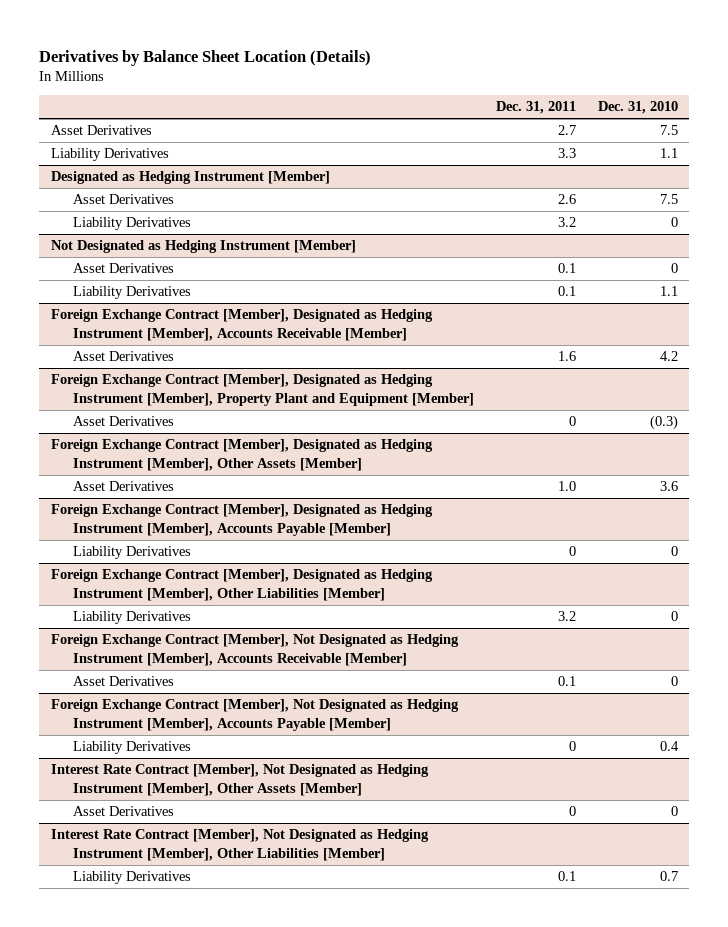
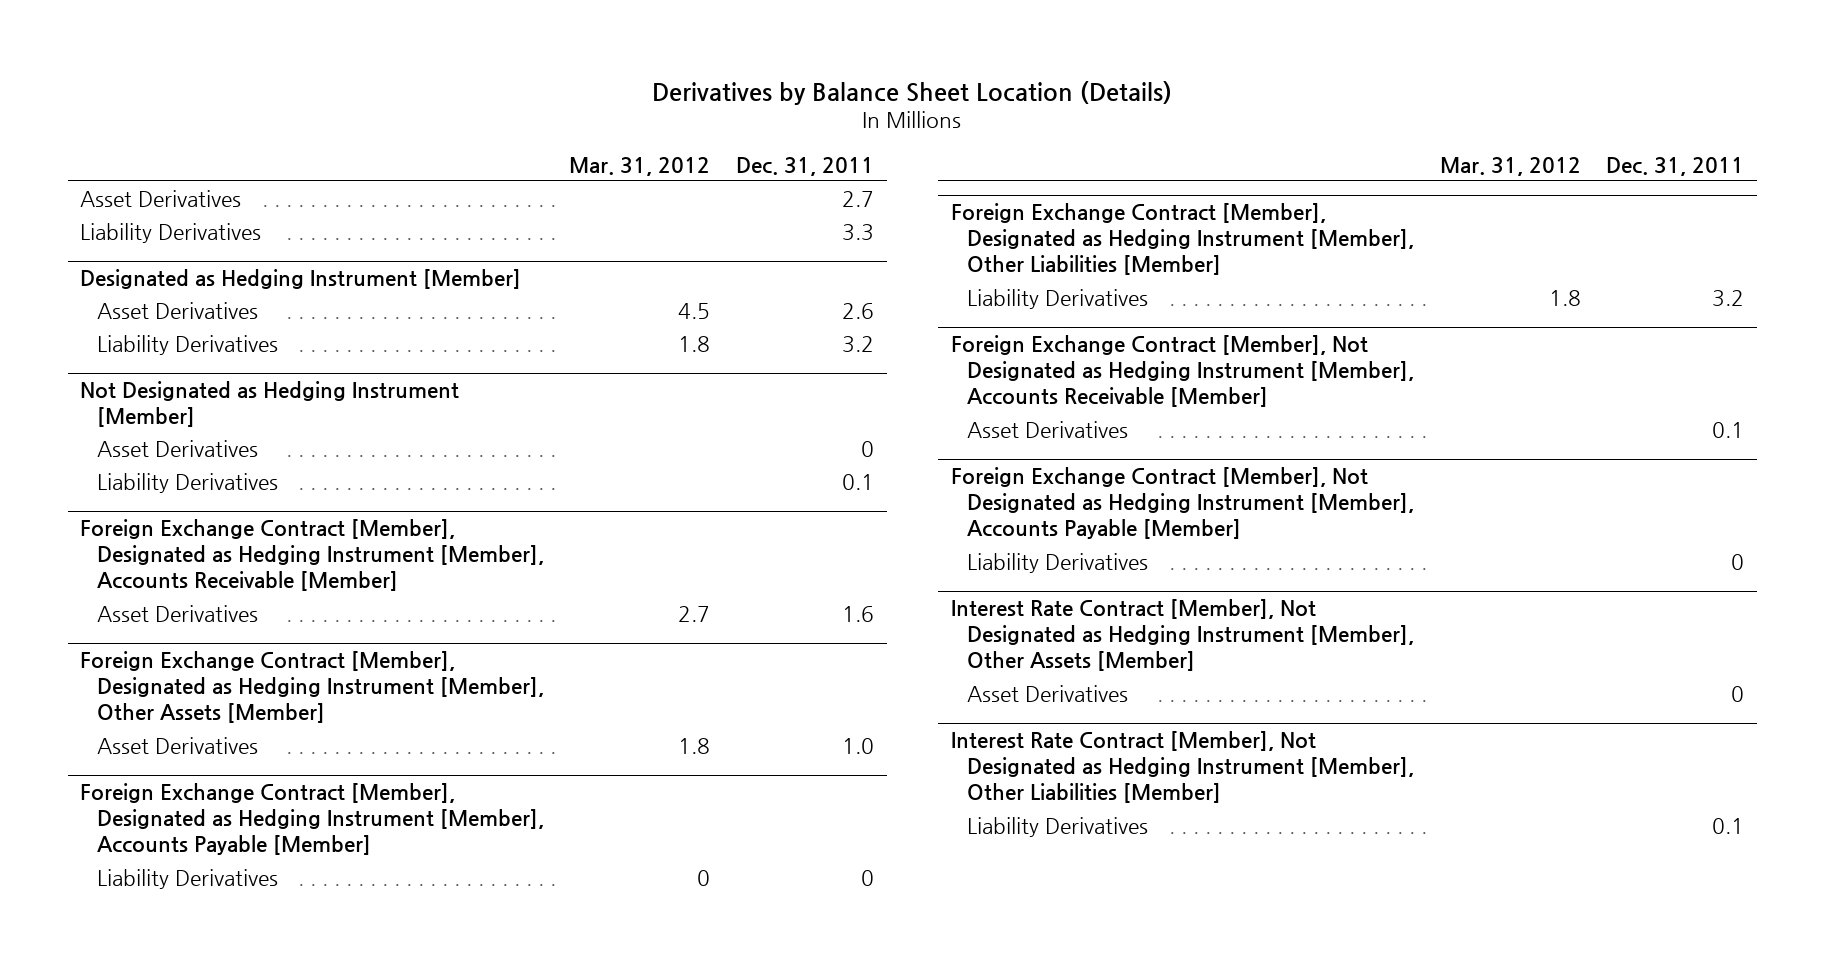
- | Dec. 31, 2011 | Dec. 31, 2010
+ | Mar. 31, 2012 | Dec. 31, 2011
@ Not Designated as Hedging Instrument [Member]
- Asset Derivatives | 0.1 | 0
+ Asset Derivatives | | 0
- Foreign Exchange Contract [Member], Designated as Hedging Instrument [Member], Property Plant and Equipment [Member]
- Asset Derivatives | 0 | (0.3)

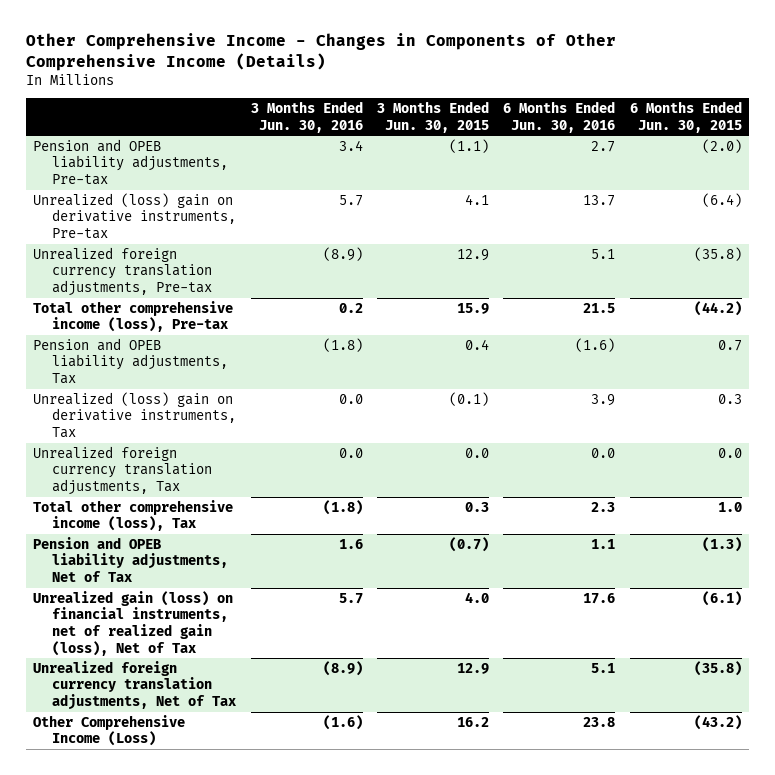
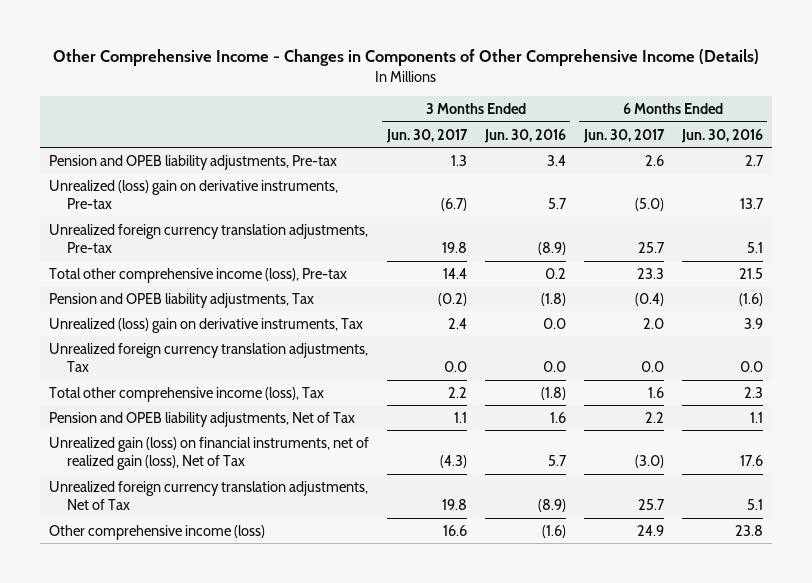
- | 3 Months Ended Jun. 30, 2016 | 3 Months Ended Jun. 30, 2015 | 6 Months Ended Jun. 30, 2016 | 6 Months Ended Jun. 30, 2015
+ | 3 Months Ended Jun. 30, 2017 | 3 Months Ended Jun. 30, 2016 | 6 Months Ended Jun. 30, 2017 | 6 Months Ended Jun. 30, 2016
- Other Comprehensive Income (Loss) | (1.6) | 16.2 | 23.8 | (43.2)
+ Other comprehensive income (loss) | 16.6 | (1.6) | 24.9 | 23.8

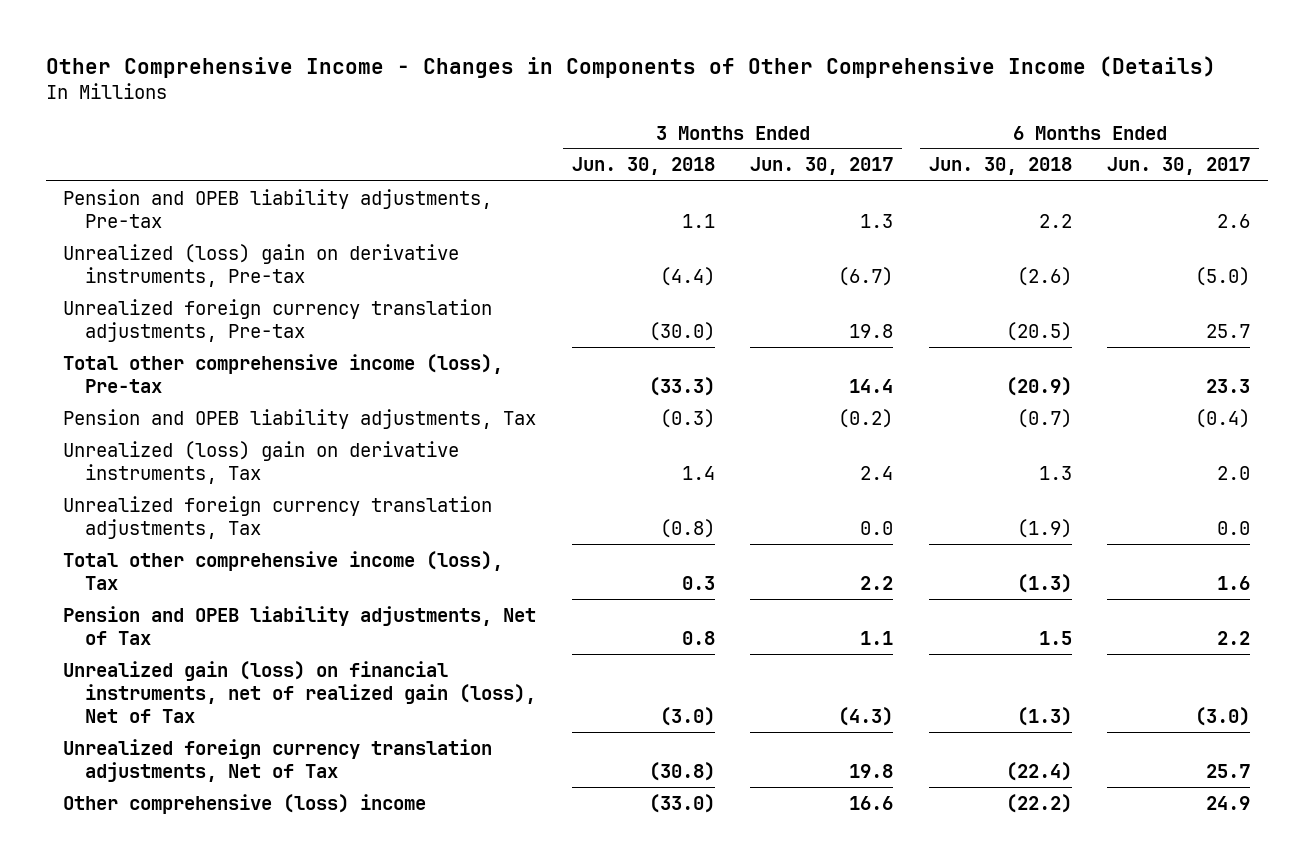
- | 3 Months Ended Jun. 30, 2017 | 3 Months Ended Jun. 30, 2016 | 6 Months Ended Jun. 30, 2017 | 6 Months Ended Jun. 30, 2016
+ | 3 Months Ended Jun. 30, 2018 | 3 Months Ended Jun. 30, 2017 | 6 Months Ended Jun. 30, 2018 | 6 Months Ended Jun. 30, 2017
- Other comprehensive income (loss) | 16.6 | (1.6) | 24.9 | 23.8
+ Other comprehensive (loss) income | (33.0) | 16.6 | (22.2) | 24.9

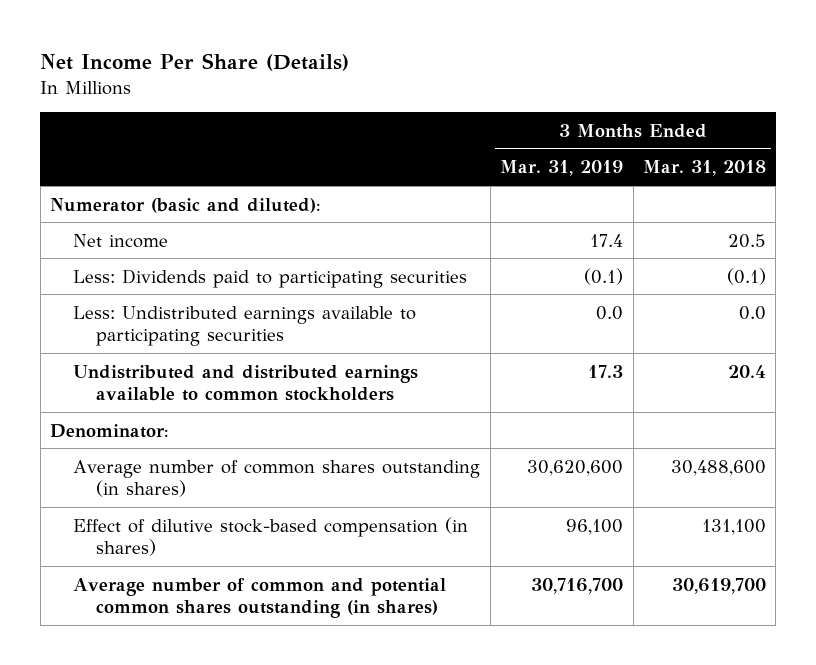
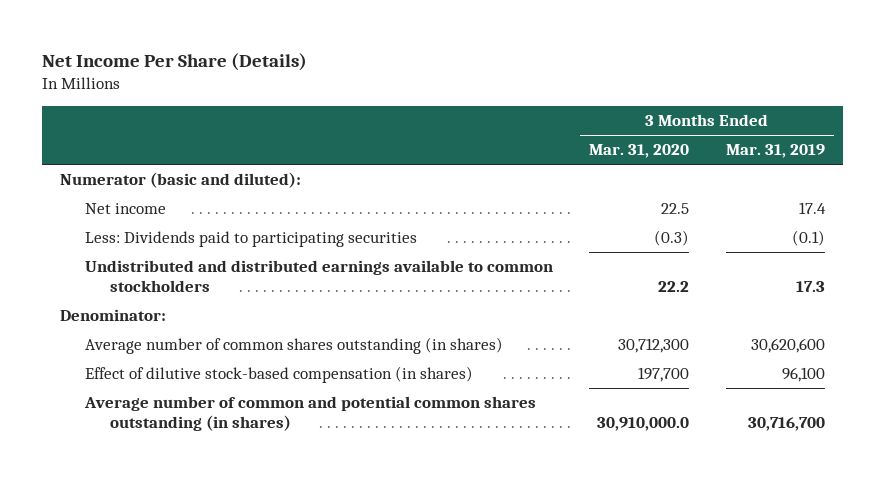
- | 3 Months Ended Mar. 31, 2019 | 3 Months Ended Mar. 31, 2018
+ | 3 Months Ended Mar. 31, 2020 | 3 Months Ended Mar. 31, 2019
- Less: Undistributed earnings available to participating securities | 0.0 | 0.0

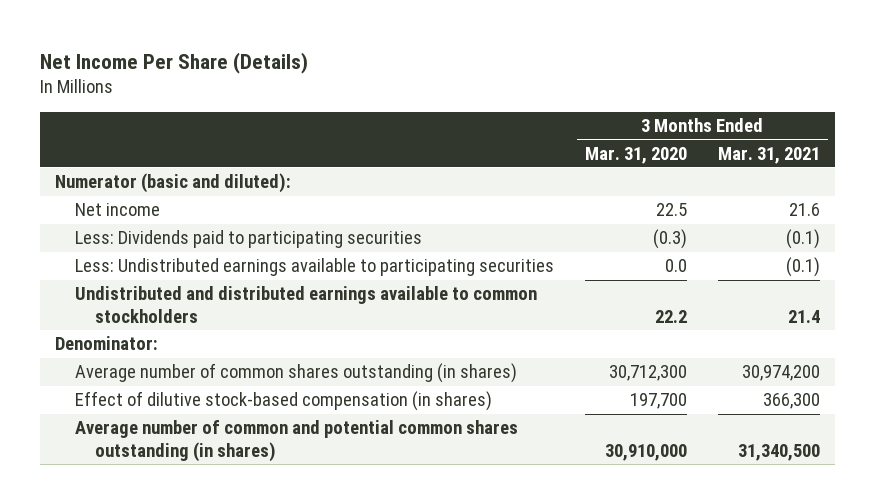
- | 3 Months Ended Mar. 31, 2020 | 3 Months Ended Mar. 31, 2019
+ | 3 Months Ended Mar. 31, 2020 | 3 Months Ended Mar. 31, 2021
+ Less: Undistributed earnings available to participating securities | 0.0 | (0.1)
- Average number of common and potential common shares outstanding (in shares) | 30,910,000.0 | 30,716,700
+ Average number of common and potential common shares outstanding (in shares) | 30,910,000 | 31,340,500

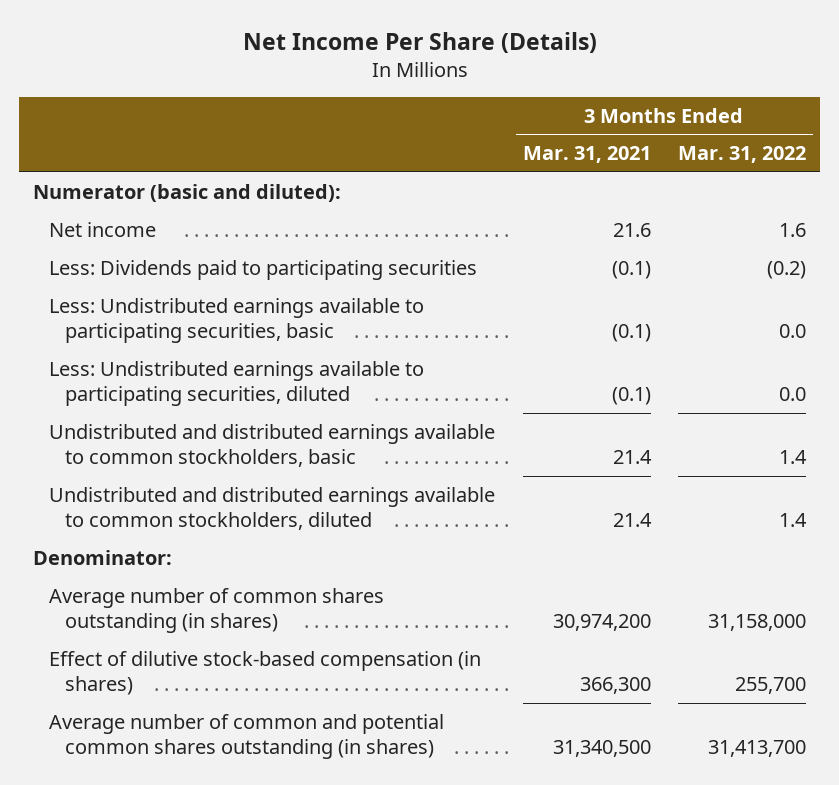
- | 3 Months Ended Mar. 31, 2020 | 3 Months Ended Mar. 31, 2021
+ | 3 Months Ended Mar. 31, 2021 | 3 Months Ended Mar. 31, 2022
- Less: Undistributed earnings available to participating securities | 0.0 | (0.1)
- Undistributed and distributed earnings available to common stockholders | 22.2 | 21.4
+ Less: Undistributed earnings available to participating securities, basic | (0.1) | 0.0
+ Less: Undistributed earnings available to participating securities, diluted | (0.1) | 0.0
+ Undistributed and distributed earnings available to common stockholders, basic | 21.4 | 1.4
+ Undistributed and distributed earnings available to common stockholders, diluted | 21.4 | 1.4

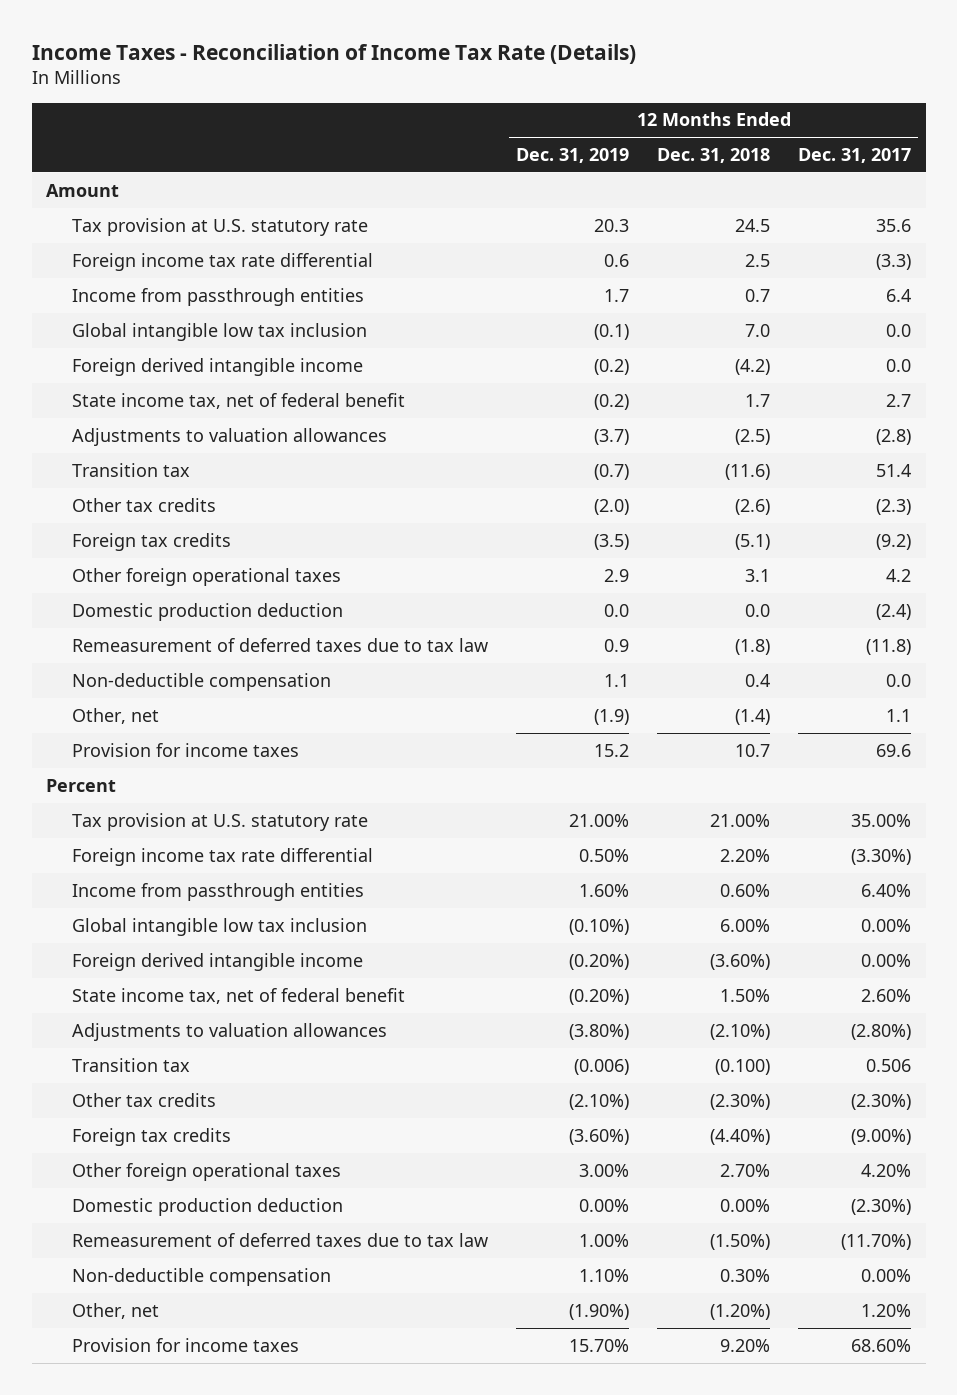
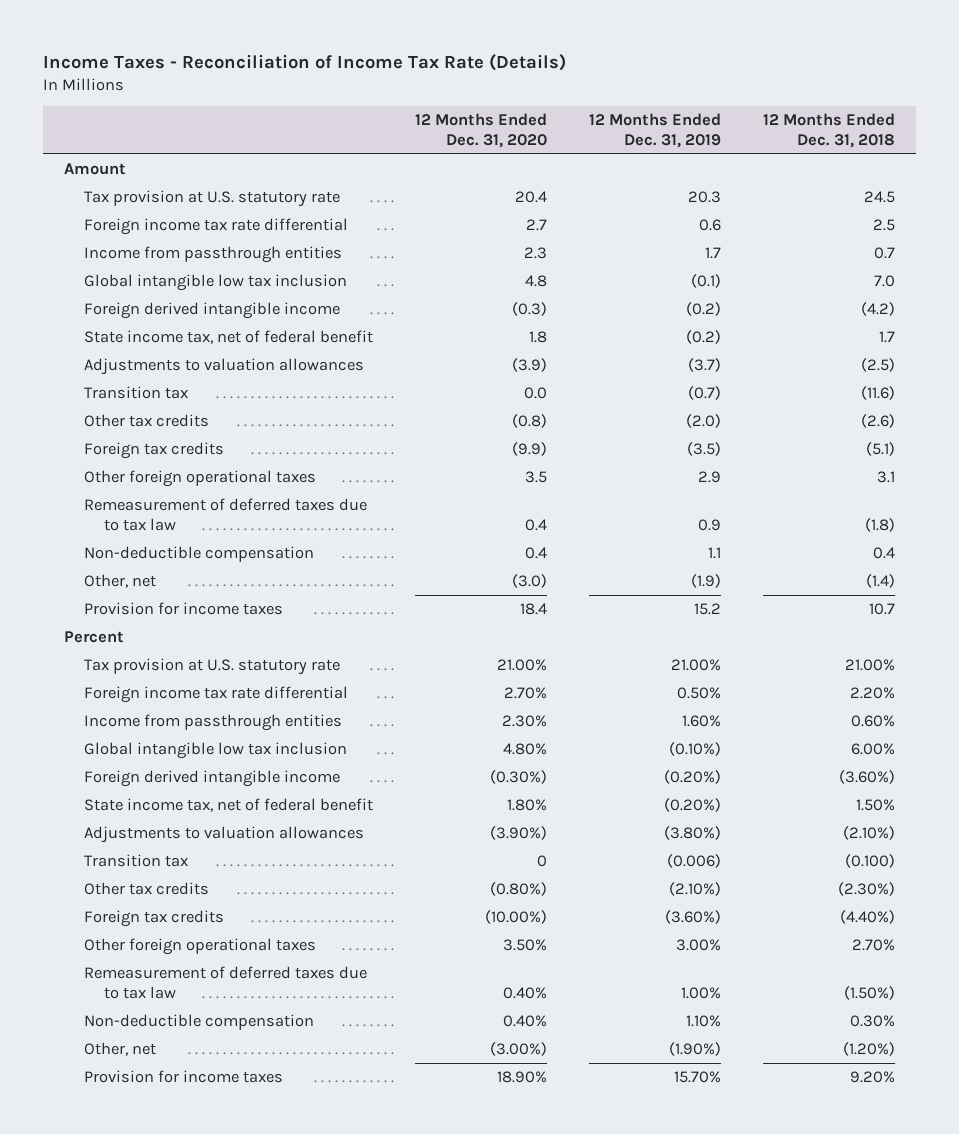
- | 12 Months Ended Dec. 31, 2019 | 12 Months Ended Dec. 31, 2018 | 12 Months Ended Dec. 31, 2017
+ | 12 Months Ended Dec. 31, 2020 | 12 Months Ended Dec. 31, 2019 | 12 Months Ended Dec. 31, 2018
- Domestic production deduction | 0.0 | 0.0 | (2.4)
- Domestic production deduction | 0.00% | 0.00% | (2.30%)

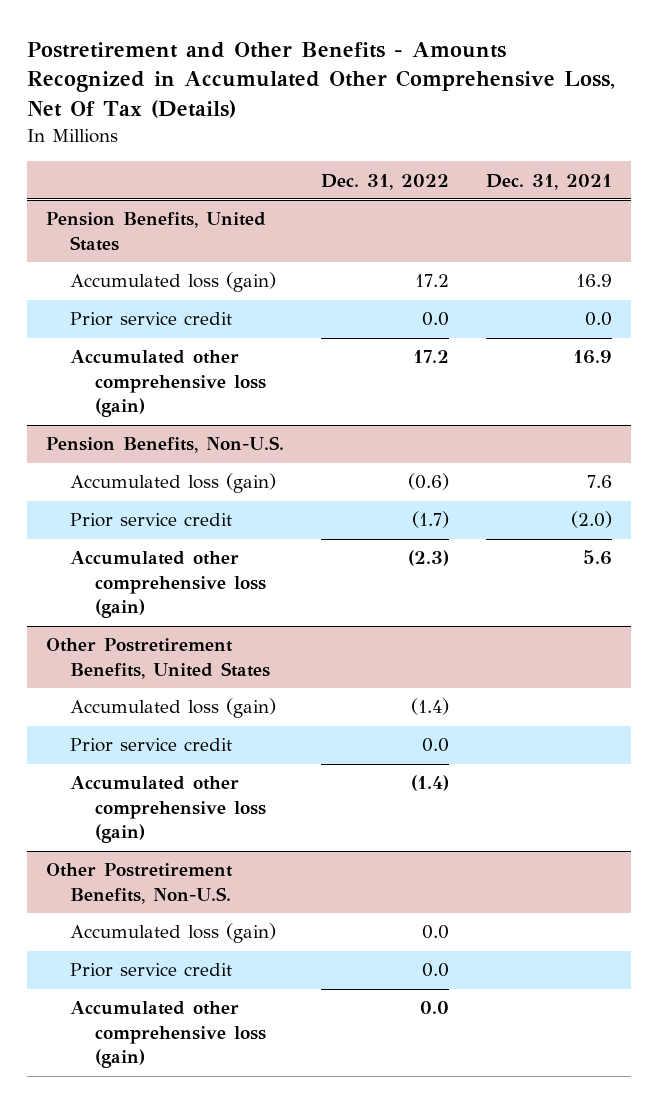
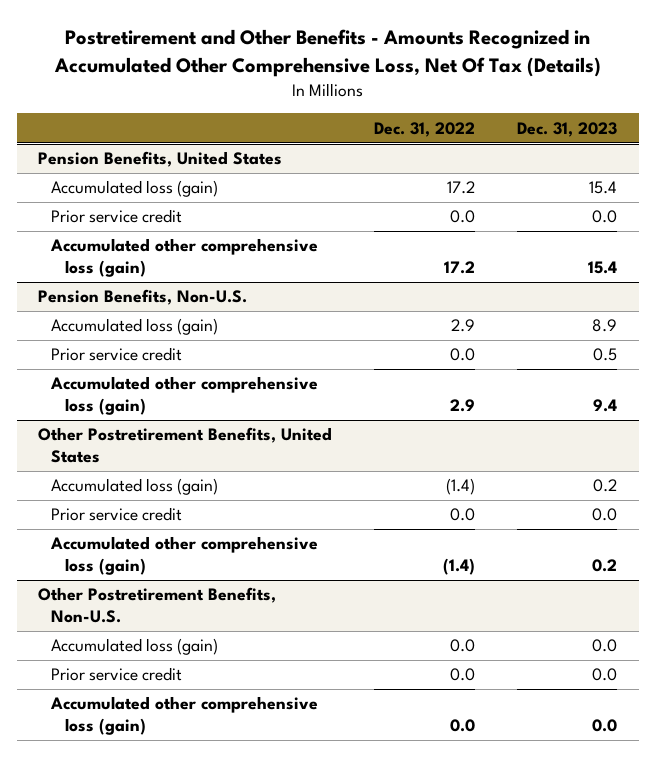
- | Dec. 31, 2022 | Dec. 31, 2021
+ | Dec. 31, 2022 | Dec. 31, 2023
@ Pension Benefits, Non-U.S.
- Accumulated loss (gain) | (0.6) | 7.6
- Prior service credit | (1.7) | (2.0)
- Accumulated other comprehensive loss (gain) | (2.3) | 5.6
+ Accumulated loss (gain) | 2.9 | 8.9
+ Prior service credit | 0.0 | 0.5
+ Accumulated other comprehensive loss (gain) | 2.9 | 9.4

